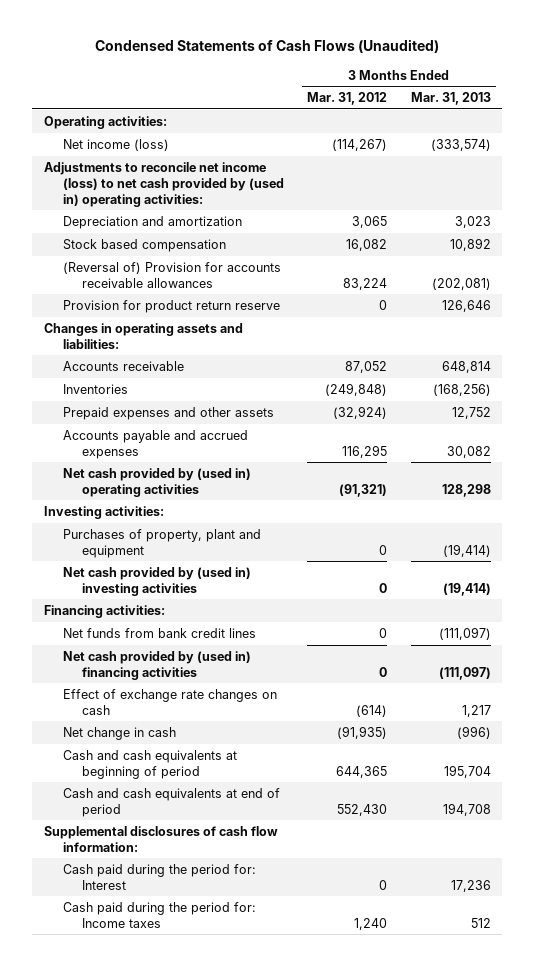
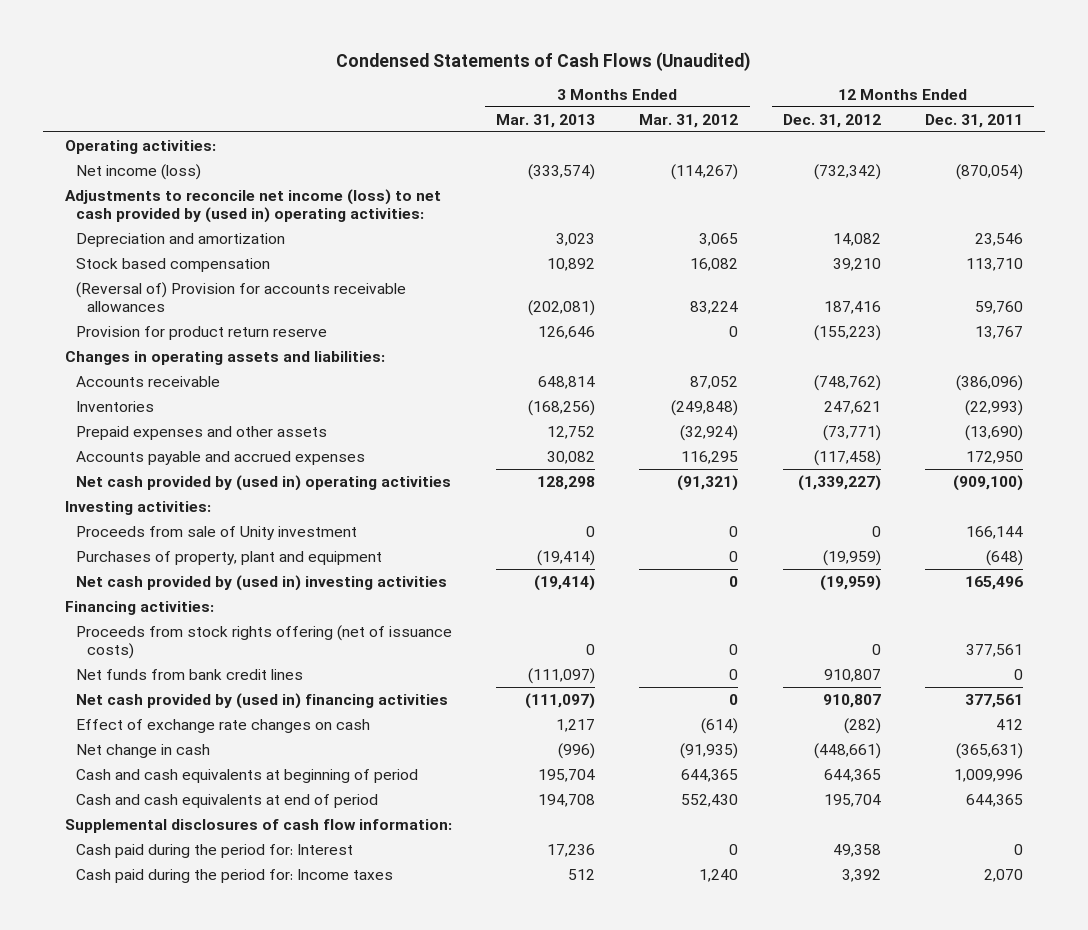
- | 3 Months Ended Mar. 31, 2012 | 3 Months Ended Mar. 31, 2013
+ | 3 Months Ended Mar. 31, 2013 | 3 Months Ended Mar. 31, 2012 | 12 Months Ended Dec. 31, 2012 | 12 Months Ended Dec. 31, 2011
+ Proceeds from sale of Unity investment | 0 | 0 | 0 | 166,144
+ Proceeds from stock rights offering (net of issuance costs) | 0 | 0 | 0 | 377,561

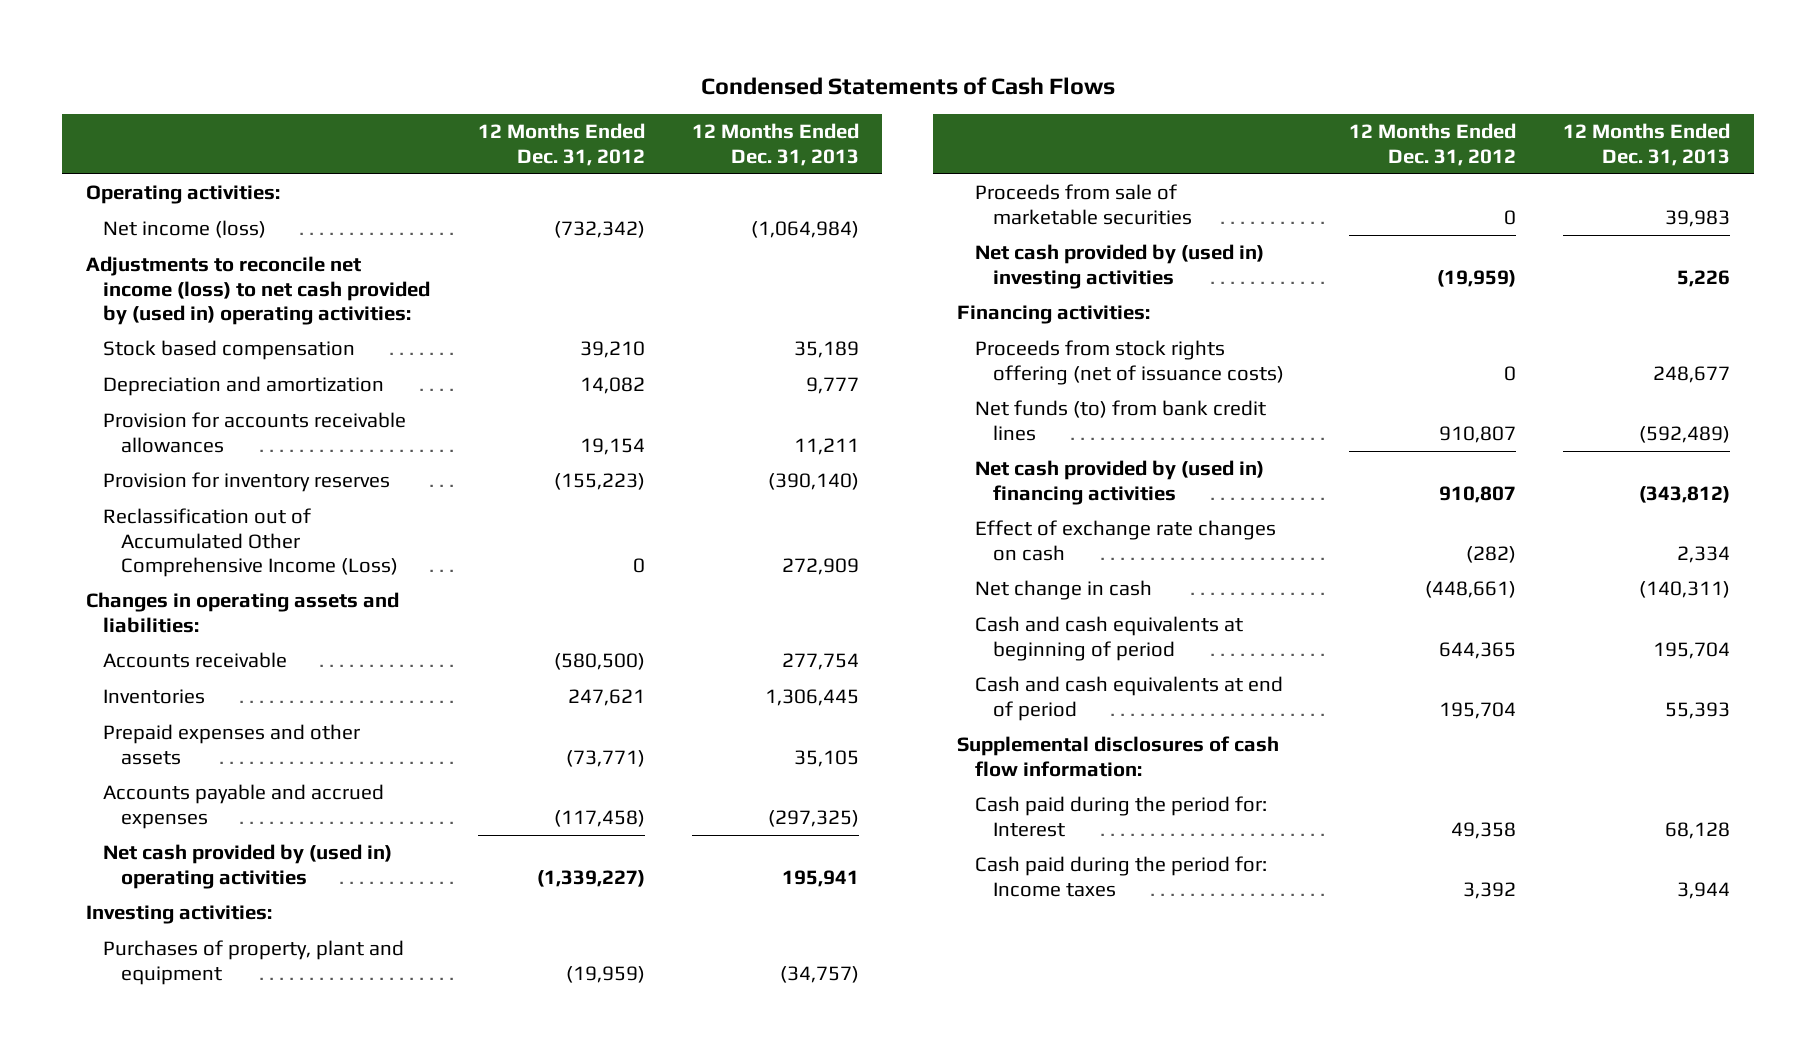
- Condensed Statements of Cash Flows (Unaudited)
+ Condensed Statements of Cash Flows
- | 3 Months Ended Mar. 31, 2013 | 3 Months Ended Mar. 31, 2012 | 12 Months Ended Dec. 31, 2012 | 12 Months Ended Dec. 31, 2011
+ | 12 Months Ended Dec. 31, 2012 | 12 Months Ended Dec. 31, 2013
- (Reversal of) Provision for accounts receivable allowances | (202,081) | 83,224 | 187,416 | 59,760
- Provision for product return reserve | 126,646 | 0 | (155,223) | 13,767
moved down: Depreciation and amortization | 14,082 | 9,777
+ Provision for accounts receivable allowances | 19,154 | 11,211
+ Provision for inventory reserves | (155,223) | (390,140)
+ Reclassification out of Accumulated Other Comprehensive Income (Loss) | 0 | 272,909
- Accounts receivable | 648,814 | 87,052 | (748,762) | (386,096)
+ Accounts receivable | (580,500) | 277,754
- Proceeds from sale of Unity investment | 0 | 0 | 0 | 166,144
+ Proceeds from sale of marketable securities | 0 | 39,983
- Net funds from bank credit lines | (111,097) | 0 | 910,807 | 0
+ Net funds (to) from bank credit lines | 910,807 | (592,489)

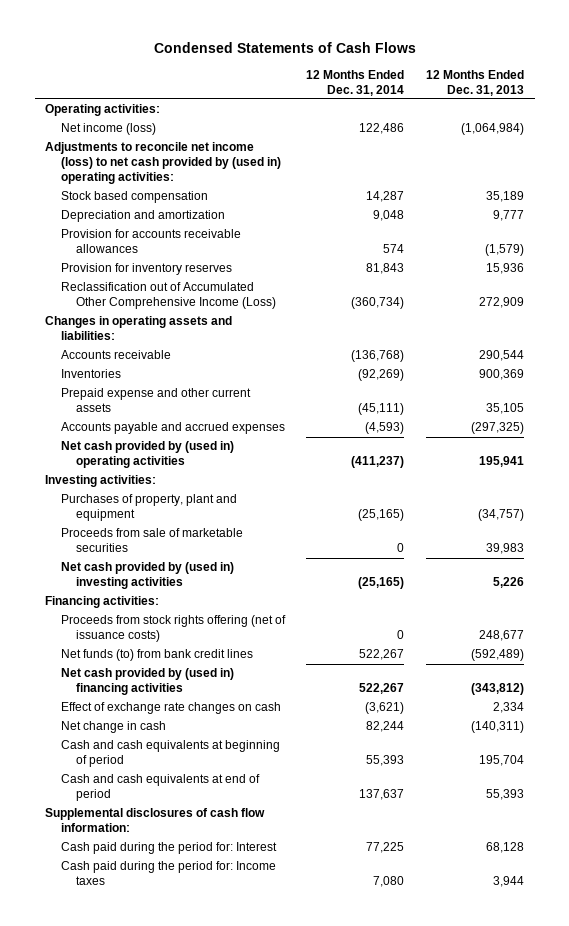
- | 12 Months Ended Dec. 31, 2012 | 12 Months Ended Dec. 31, 2013
+ | 12 Months Ended Dec. 31, 2014 | 12 Months Ended Dec. 31, 2013
- Provision for accounts receivable allowances | 19,154 | 11,211
- Provision for inventory reserves | (155,223) | (390,140)
+ Provision for accounts receivable allowances | 574 | (1,579)
+ Provision for inventory reserves | 81,843 | 15,936
- Accounts receivable | (580,500) | 277,754
- Inventories | 247,621 | 1,306,445
- Prepaid expenses and other assets | (73,771) | 35,105
+ Accounts receivable | (136,768) | 290,544
+ Inventories | (92,269) | 900,369
+ Prepaid expense and other current assets | (45,111) | 35,105

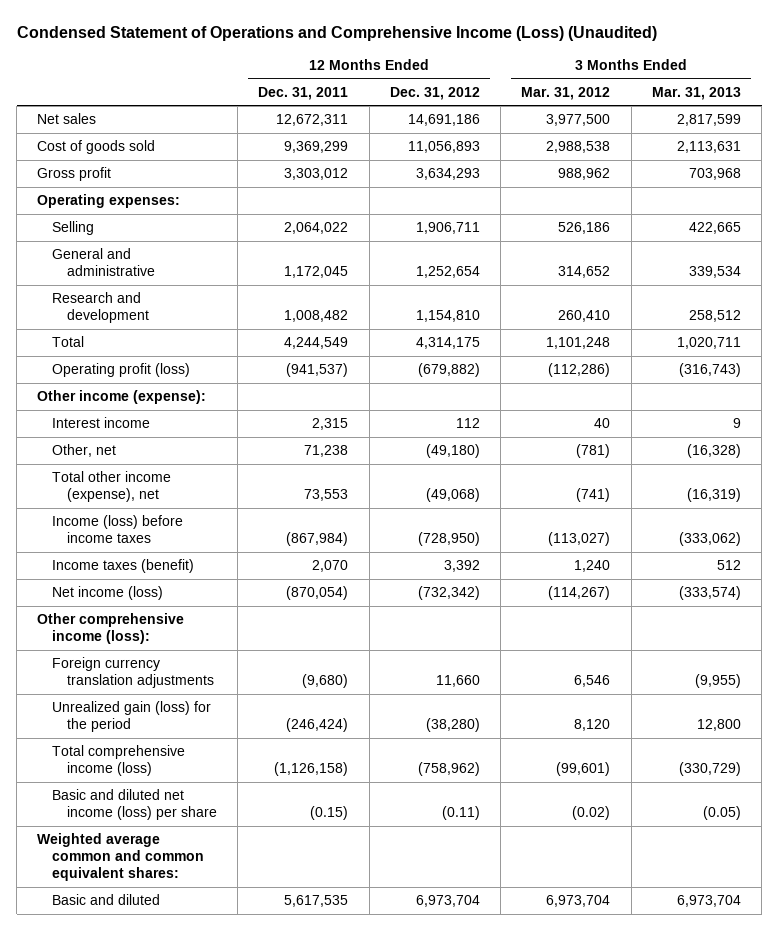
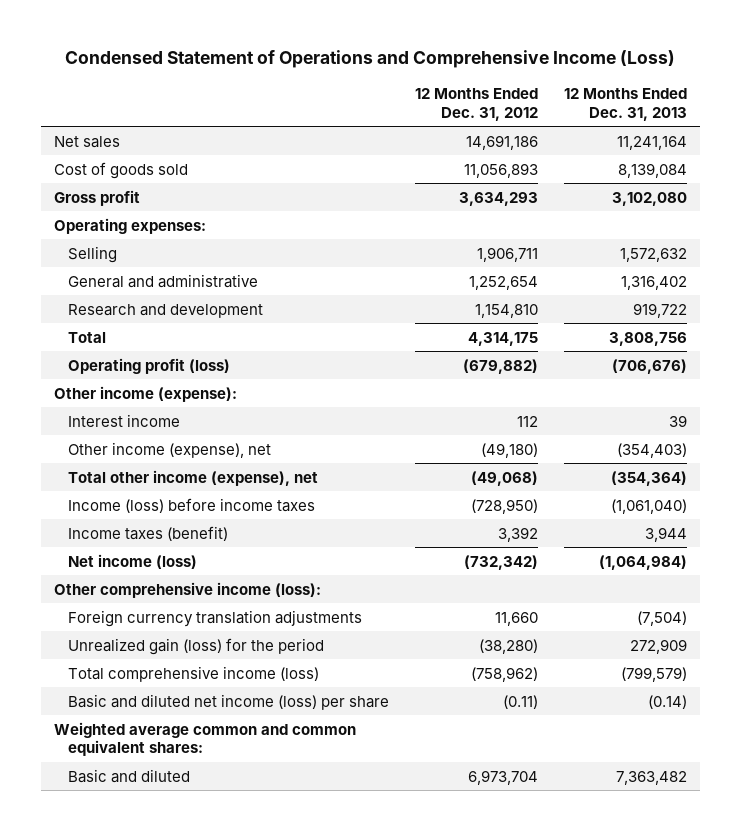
- Condensed Statement of Operations and Comprehensive Income (Loss) (Unaudited)
+ Condensed Statement of Operations and Comprehensive Income (Loss)
- | 12 Months Ended Dec. 31, 2011 | 12 Months Ended Dec. 31, 2012 | 3 Months Ended Mar. 31, 2012 | 3 Months Ended Mar. 31, 2013
+ | 12 Months Ended Dec. 31, 2012 | 12 Months Ended Dec. 31, 2013
- Other, net | 71,238 | (49,180) | (781) | (16,328)
+ Other income (expense), net | (49,180) | (354,403)

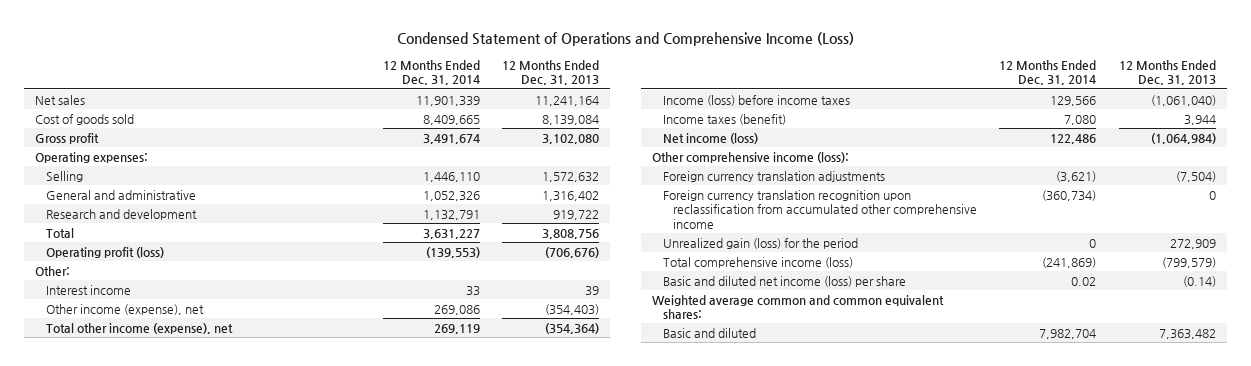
- | 12 Months Ended Dec. 31, 2012 | 12 Months Ended Dec. 31, 2013
+ | 12 Months Ended Dec. 31, 2014 | 12 Months Ended Dec. 31, 2013
- Other income (expense):
+ Other:
+ Foreign currency translation recognition upon reclassification from accumulated other comprehensive income | (360,734) | 0

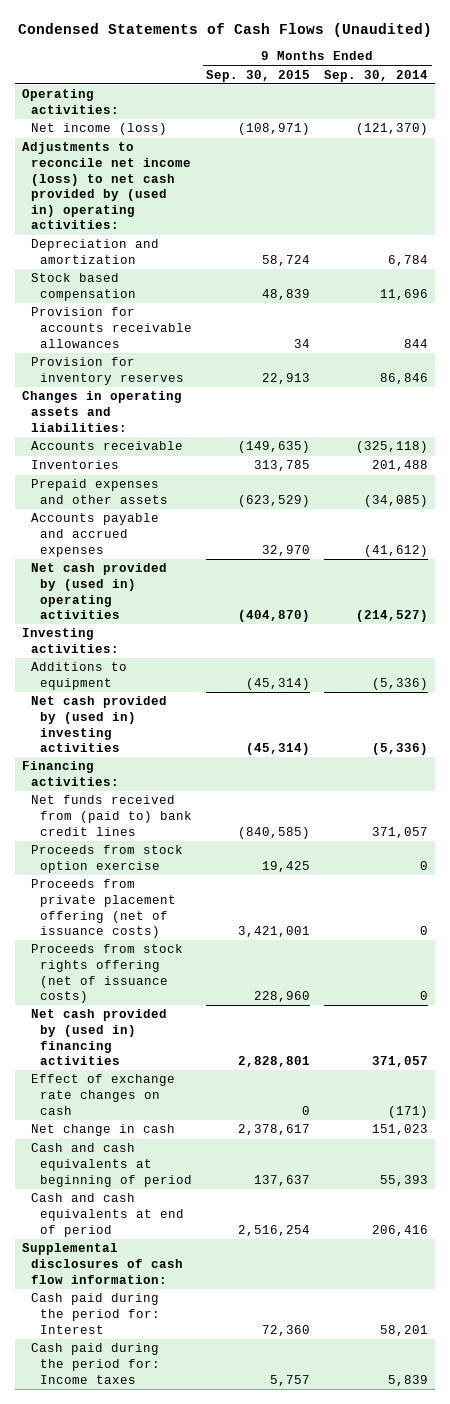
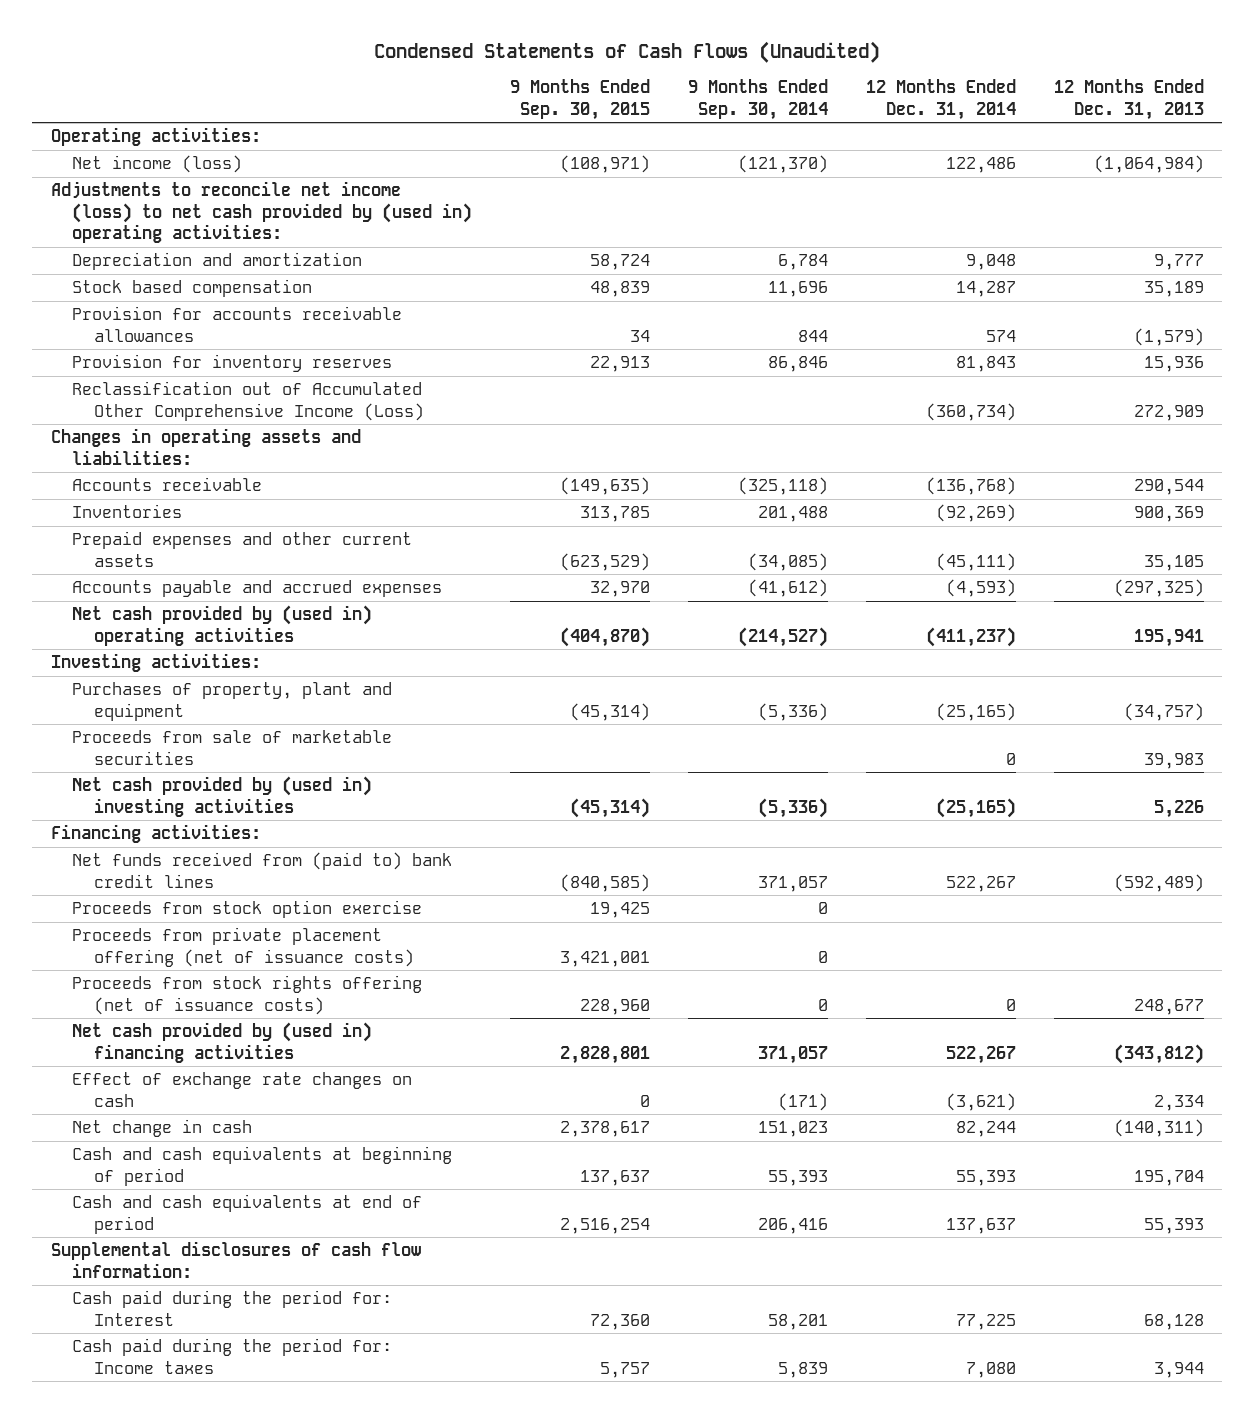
- | 9 Months Ended Sep. 30, 2015 | 9 Months Ended Sep. 30, 2014
+ | 9 Months Ended Sep. 30, 2015 | 9 Months Ended Sep. 30, 2014 | 12 Months Ended Dec. 31, 2014 | 12 Months Ended Dec. 31, 2013
+ Reclassification out of Accumulated Other Comprehensive Income (Loss) | | | (360,734) | 272,909
- Prepaid expenses and other assets | (623,529) | (34,085)
+ Prepaid expenses and other current assets | (623,529) | (34,085) | (45,111) | 35,105
- Additions to equipment | (45,314) | (5,336)
+ Purchases of property, plant and equipment | (45,314) | (5,336) | (25,165) | (34,757)
+ Proceeds from sale of marketable securities | | | 0 | 39,983

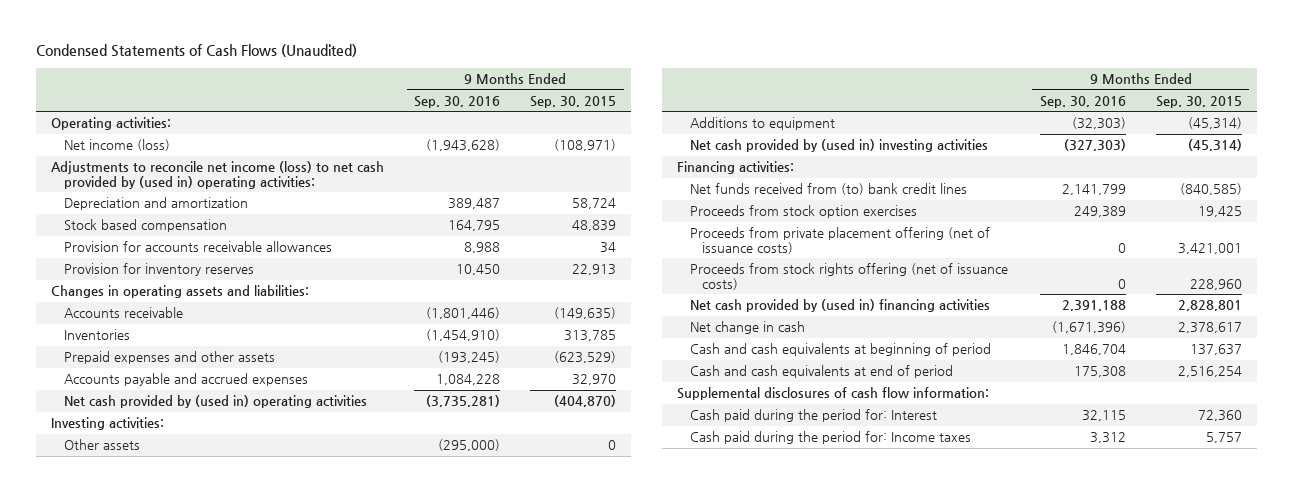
- | 9 Months Ended Sep. 30, 2015 | 9 Months Ended Sep. 30, 2014 | 12 Months Ended Dec. 31, 2014 | 12 Months Ended Dec. 31, 2013
+ | 9 Months Ended Sep. 30, 2016 | 9 Months Ended Sep. 30, 2015
- Reclassification out of Accumulated Other Comprehensive Income (Loss) | | | (360,734) | 272,909
- Prepaid expenses and other current assets | (623,529) | (34,085) | (45,111) | 35,105
+ Prepaid expenses and other assets | (193,245) | (623,529)
- Purchases of property, plant and equipment | (45,314) | (5,336) | (25,165) | (34,757)
- Proceeds from sale of marketable securities | | | 0 | 39,983
+ Other assets | (295,000) | 0
+ Additions to equipment | (32,303) | (45,314)
- Net funds received from (paid to) bank credit lines | (840,585) | 371,057 | 522,267 | (592,489)
- Proceeds from stock option exercise | 19,425 | 0 | |
+ Net funds received from (to) bank credit lines | 2,141,799 | (840,585)
+ Proceeds from stock option exercises | 249,389 | 19,425
- Effect of exchange rate changes on cash | 0 | (171) | (3,621) | 2,334

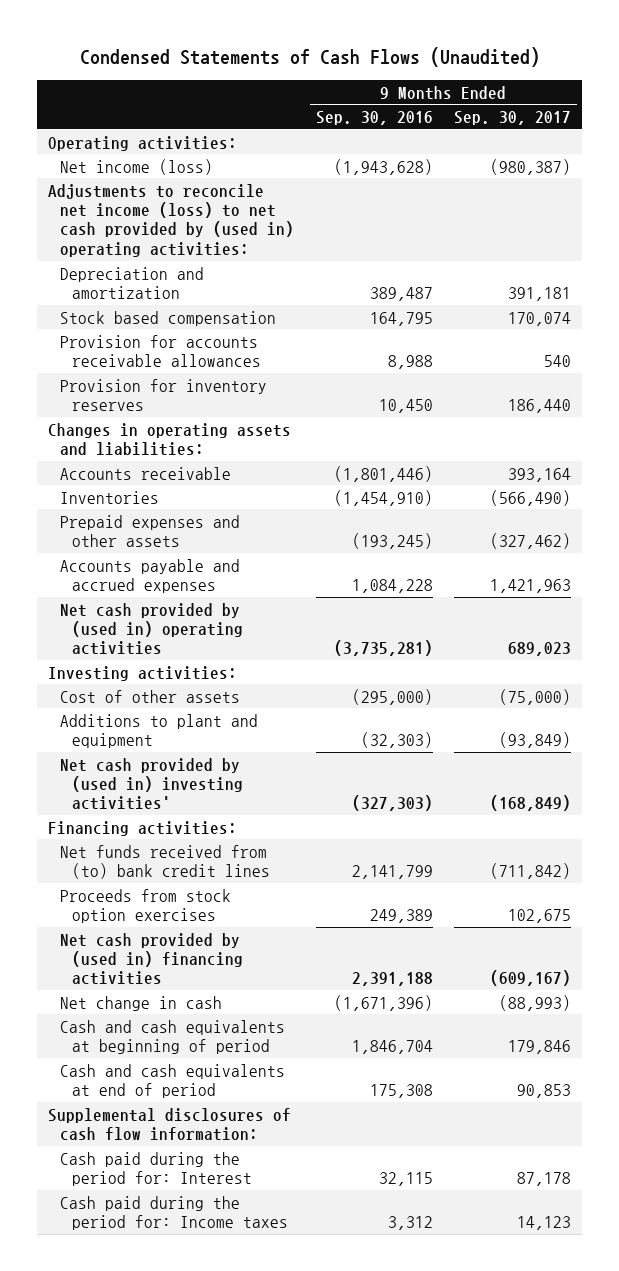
- | 9 Months Ended Sep. 30, 2016 | 9 Months Ended Sep. 30, 2015
+ | 9 Months Ended Sep. 30, 2016 | 9 Months Ended Sep. 30, 2017
- Other assets | (295,000) | 0
- Additions to equipment | (32,303) | (45,314)
- Net cash provided by (used in) investing activities | (327,303) | (45,314)
+ Cost of other assets | (295,000) | (75,000)
+ Additions to plant and equipment | (32,303) | (93,849)
+ Net cash provided by (used in) investing activities' | (327,303) | (168,849)
- Proceeds from private placement offering (net of issuance costs) | 0 | 3,421,001
- Proceeds from stock rights offering (net of issuance costs) | 0 | 228,960

